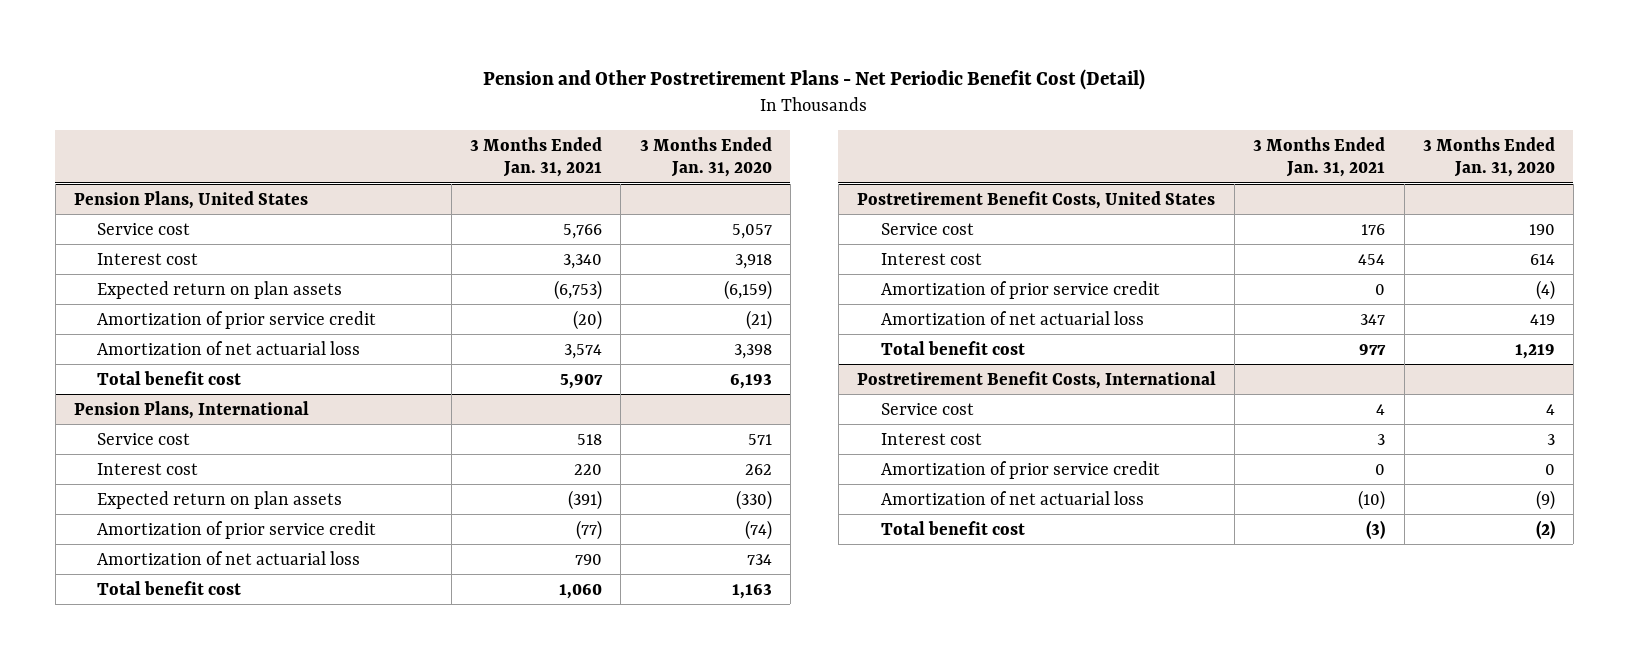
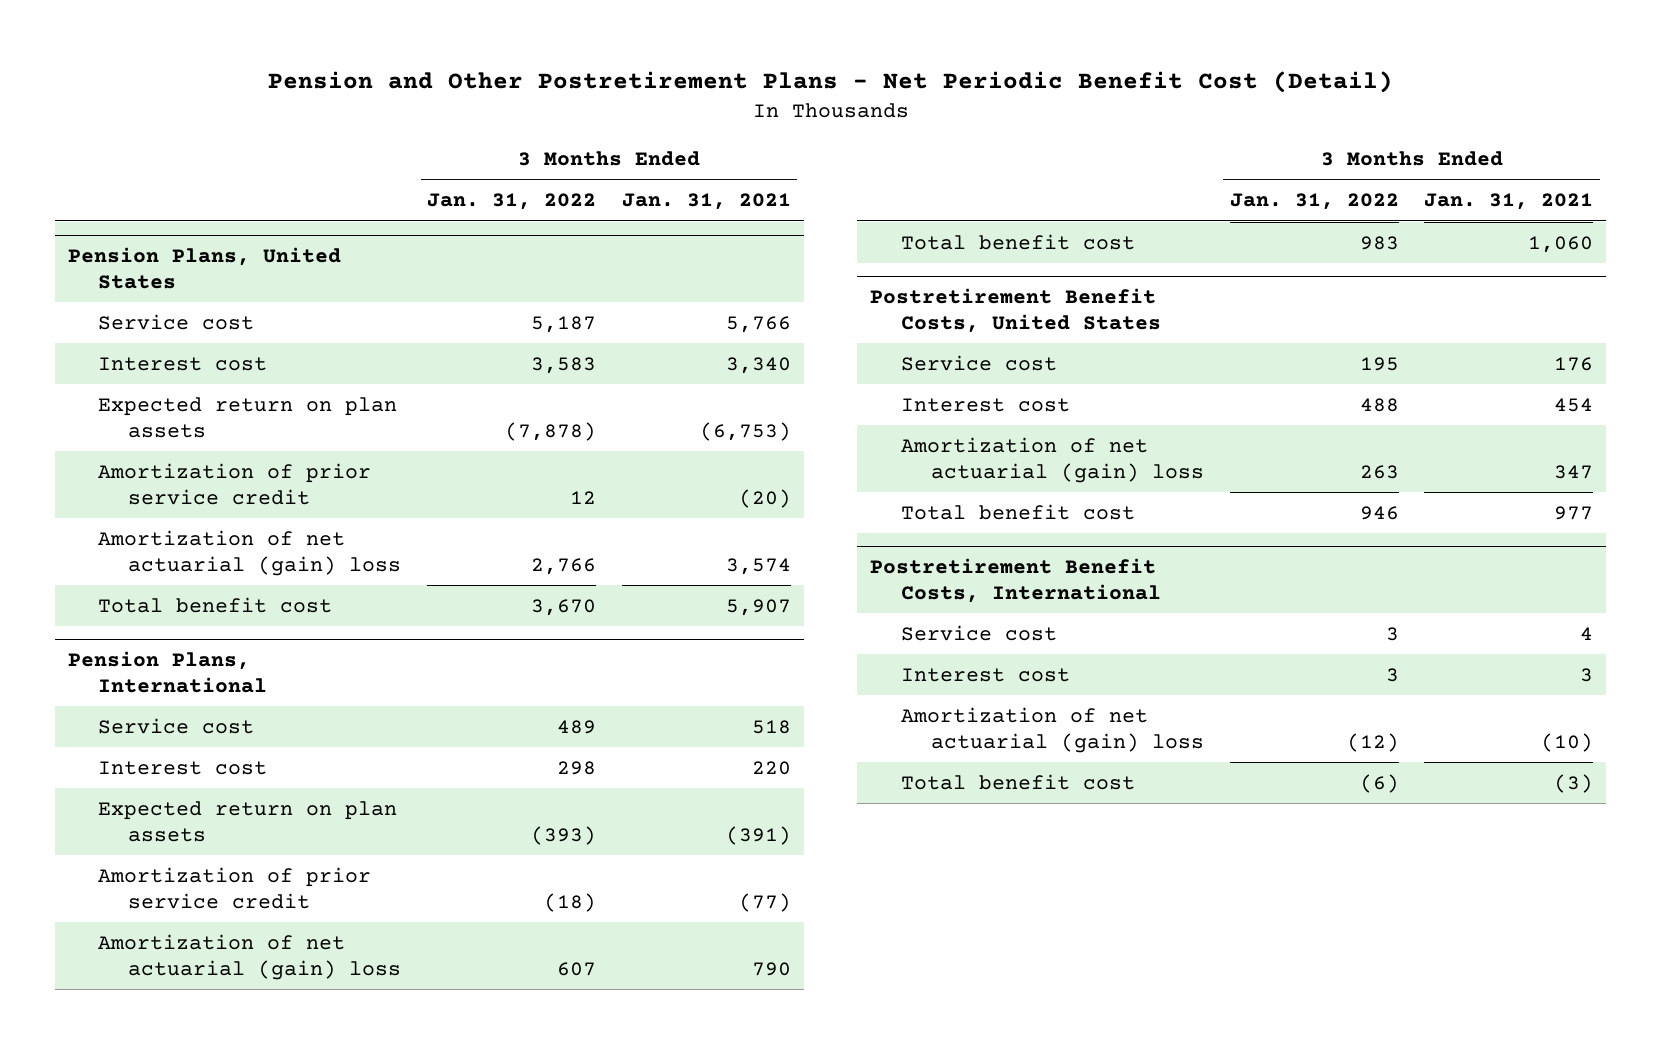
- | 3 Months Ended Jan. 31, 2021 | 3 Months Ended Jan. 31, 2020
+ | 3 Months Ended Jan. 31, 2022 | 3 Months Ended Jan. 31, 2021
@ Pension Plans, United States
- Amortization of net actuarial loss | 3,574 | 3,398
+ Amortization of net actuarial (gain) loss | 2,766 | 3,574
@ Pension Plans, International
- Amortization of net actuarial loss | 790 | 734
+ Amortization of net actuarial (gain) loss | 607 | 790
@ Postretirement Benefit Costs, United States
- Amortization of prior service credit | 0 | (4)
- Amortization of net actuarial loss | 347 | 419
+ Amortization of net actuarial (gain) loss | 263 | 347
@ Postretirement Benefit Costs, International
- Amortization of prior service credit | 0 | 0
- Amortization of net actuarial loss | (10) | (9)
+ Amortization of net actuarial (gain) loss | (12) | (10)

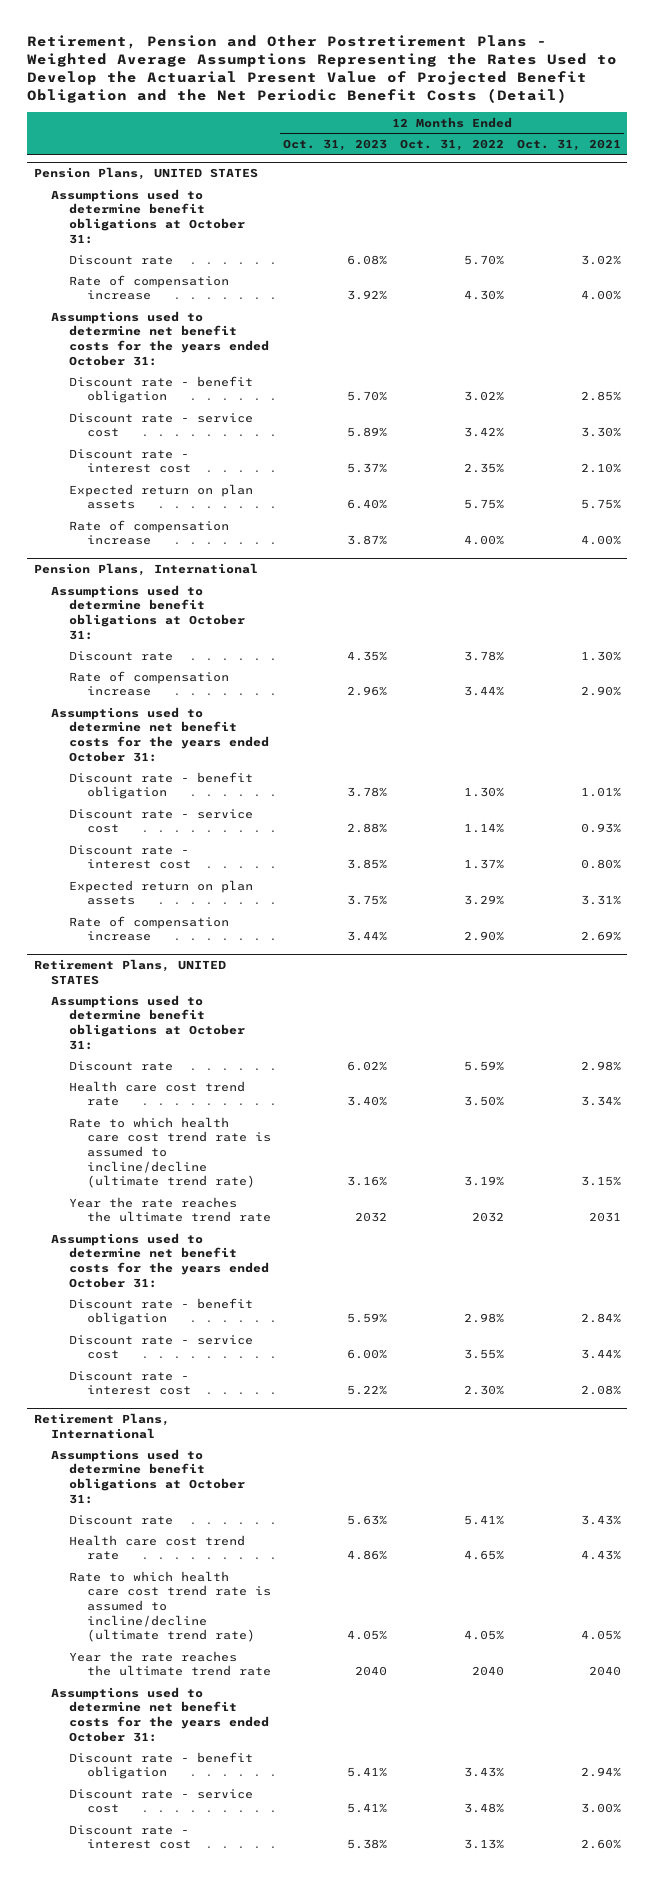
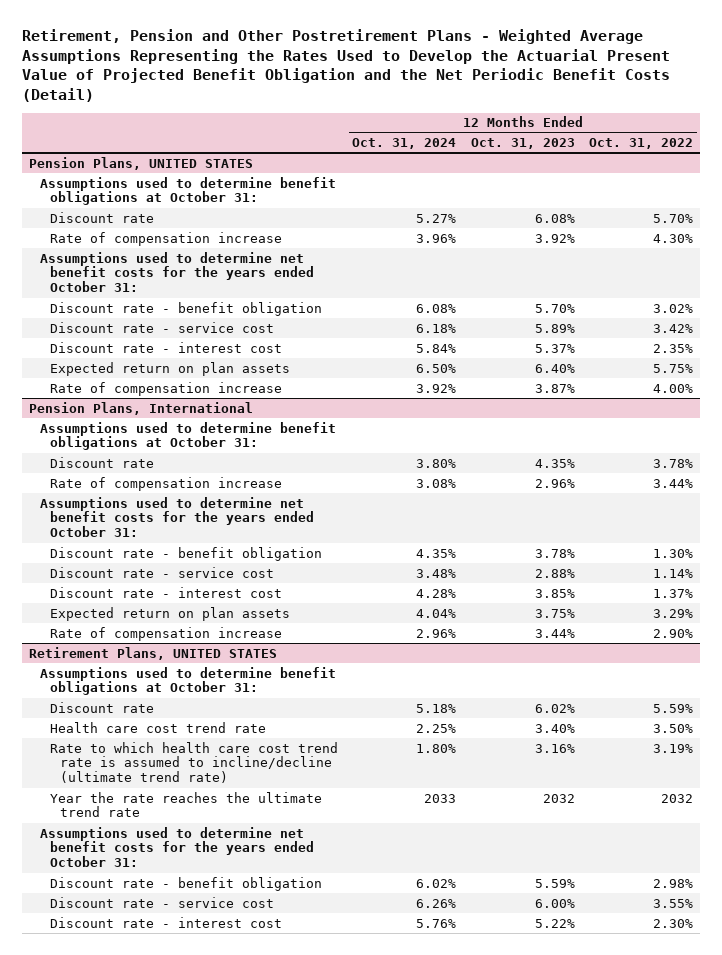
- | 12 Months Ended Oct. 31, 2023 | 12 Months Ended Oct. 31, 2022 | 12 Months Ended Oct. 31, 2021
+ | 12 Months Ended Oct. 31, 2024 | 12 Months Ended Oct. 31, 2023 | 12 Months Ended Oct. 31, 2022
- Retirement Plans, International
- Assumptions used to determine benefit obligations at October 31:
- Discount rate | 5.63% | 5.41% | 3.43%
- Health care cost trend rate | 4.86% | 4.65% | 4.43%
- Rate to which health care cost trend rate is assumed to incline/decline (ultimate trend rate) | 4.05% | 4.05% | 4.05%
- Year the rate reaches the ultimate trend rate | 2040 | 2040 | 2040
- Assumptions used to determine net benefit costs for the years ended October 31:
- Discount rate - benefit obligation | 5.41% | 3.43% | 2.94%
- Discount rate - service cost | 5.41% | 3.48% | 3.00%
- Discount rate - interest cost | 5.38% | 3.13% | 2.60%

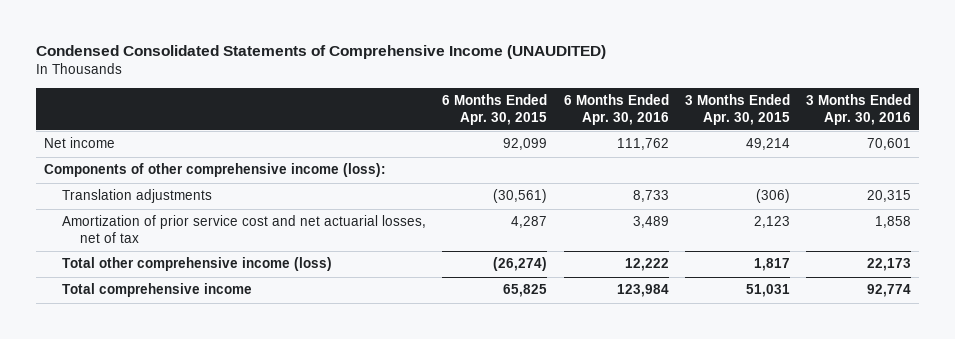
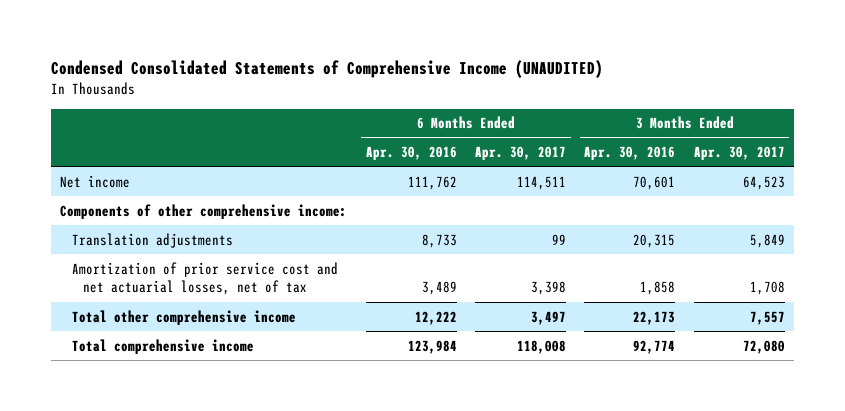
- | 6 Months Ended Apr. 30, 2015 | 6 Months Ended Apr. 30, 2016 | 3 Months Ended Apr. 30, 2015 | 3 Months Ended Apr. 30, 2016
+ | 6 Months Ended Apr. 30, 2016 | 6 Months Ended Apr. 30, 2017 | 3 Months Ended Apr. 30, 2016 | 3 Months Ended Apr. 30, 2017
- Components of other comprehensive income (loss):
+ Components of other comprehensive income:
- Total other comprehensive income (loss) | (26,274) | 12,222 | 1,817 | 22,173
+ Total other comprehensive income | 12,222 | 3,497 | 22,173 | 7,557

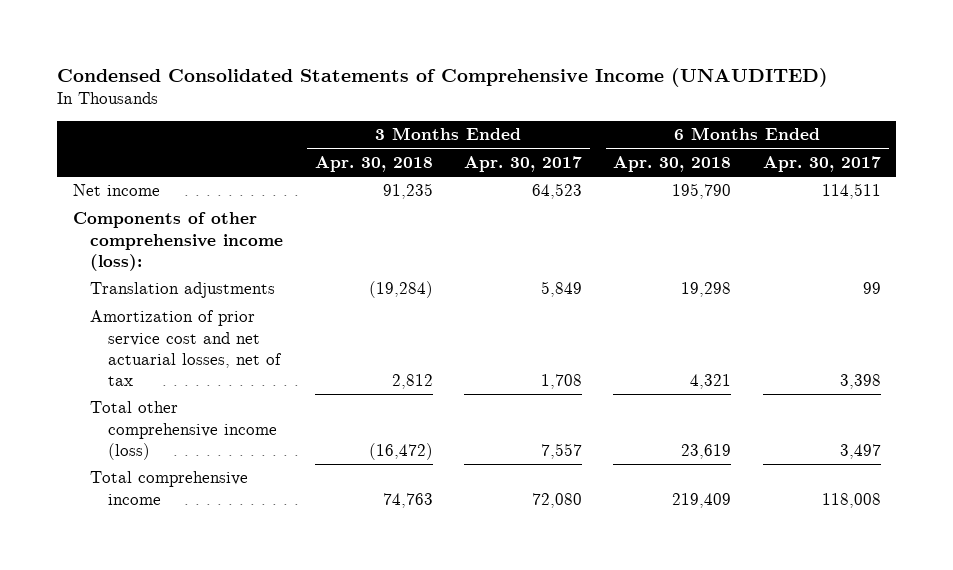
- | 6 Months Ended Apr. 30, 2016 | 6 Months Ended Apr. 30, 2017 | 3 Months Ended Apr. 30, 2016 | 3 Months Ended Apr. 30, 2017
+ | 3 Months Ended Apr. 30, 2018 | 3 Months Ended Apr. 30, 2017 | 6 Months Ended Apr. 30, 2018 | 6 Months Ended Apr. 30, 2017
- Components of other comprehensive income:
+ Components of other comprehensive income (loss):
- Total other comprehensive income | 12,222 | 3,497 | 22,173 | 7,557
+ Total other comprehensive income (loss) | (16,472) | 7,557 | 23,619 | 3,497

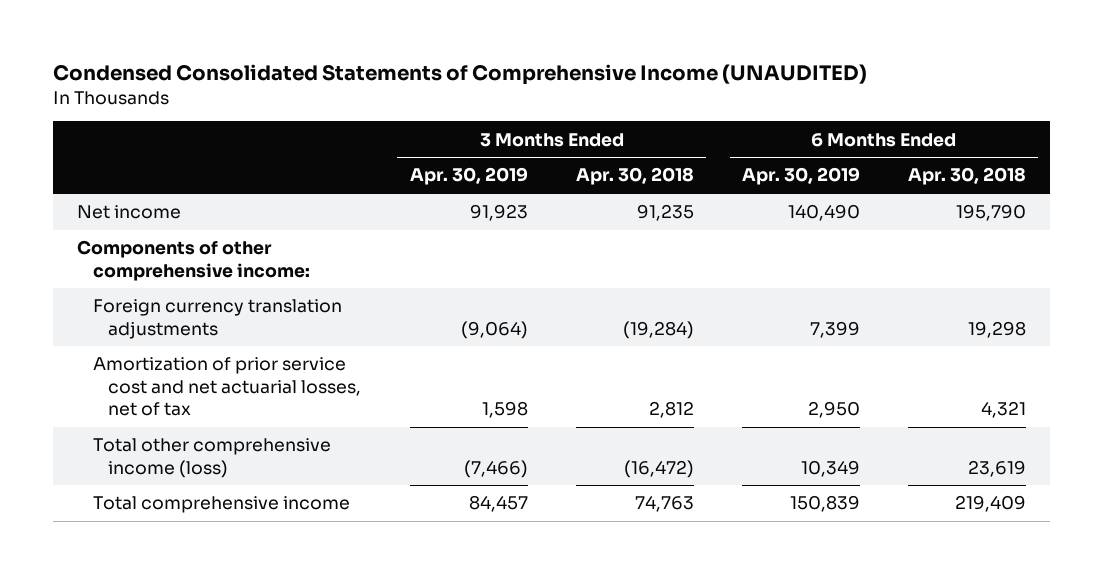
- | 3 Months Ended Apr. 30, 2018 | 3 Months Ended Apr. 30, 2017 | 6 Months Ended Apr. 30, 2018 | 6 Months Ended Apr. 30, 2017
+ | 3 Months Ended Apr. 30, 2019 | 3 Months Ended Apr. 30, 2018 | 6 Months Ended Apr. 30, 2019 | 6 Months Ended Apr. 30, 2018
- Components of other comprehensive income (loss):
- Translation adjustments | (19,284) | 5,849 | 19,298 | 99
+ Components of other comprehensive income:
+ Foreign currency translation adjustments | (9,064) | (19,284) | 7,399 | 19,298

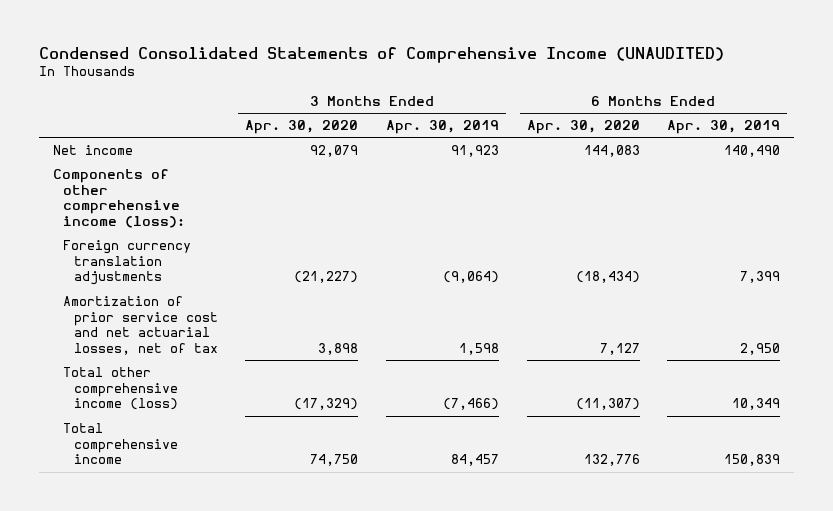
- | 3 Months Ended Apr. 30, 2019 | 3 Months Ended Apr. 30, 2018 | 6 Months Ended Apr. 30, 2019 | 6 Months Ended Apr. 30, 2018
+ | 3 Months Ended Apr. 30, 2020 | 3 Months Ended Apr. 30, 2019 | 6 Months Ended Apr. 30, 2020 | 6 Months Ended Apr. 30, 2019
- Components of other comprehensive income:
+ Components of other comprehensive income (loss):

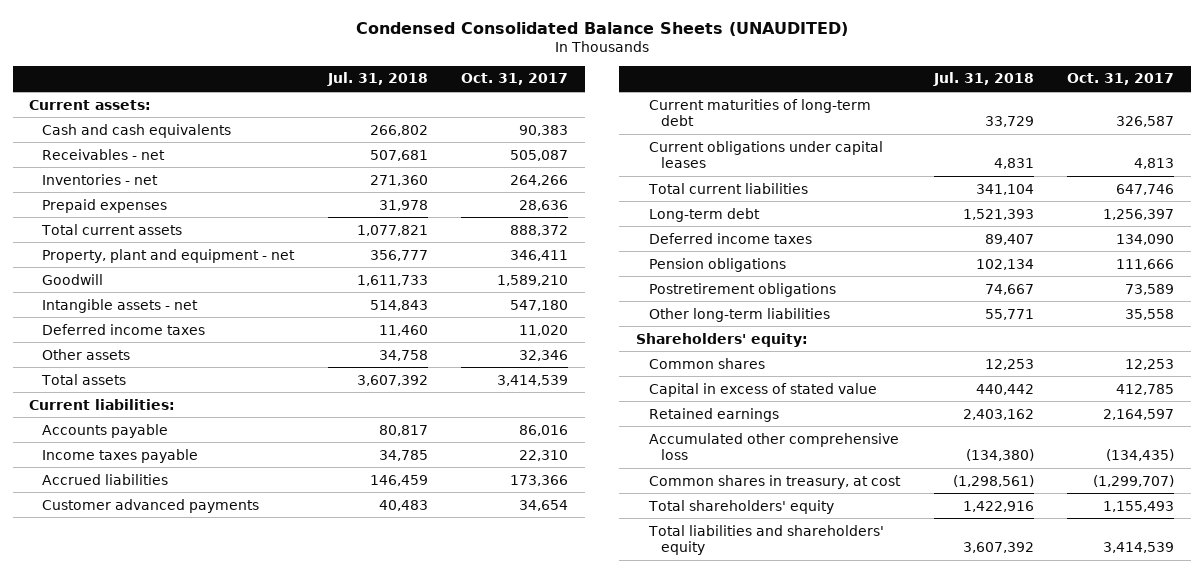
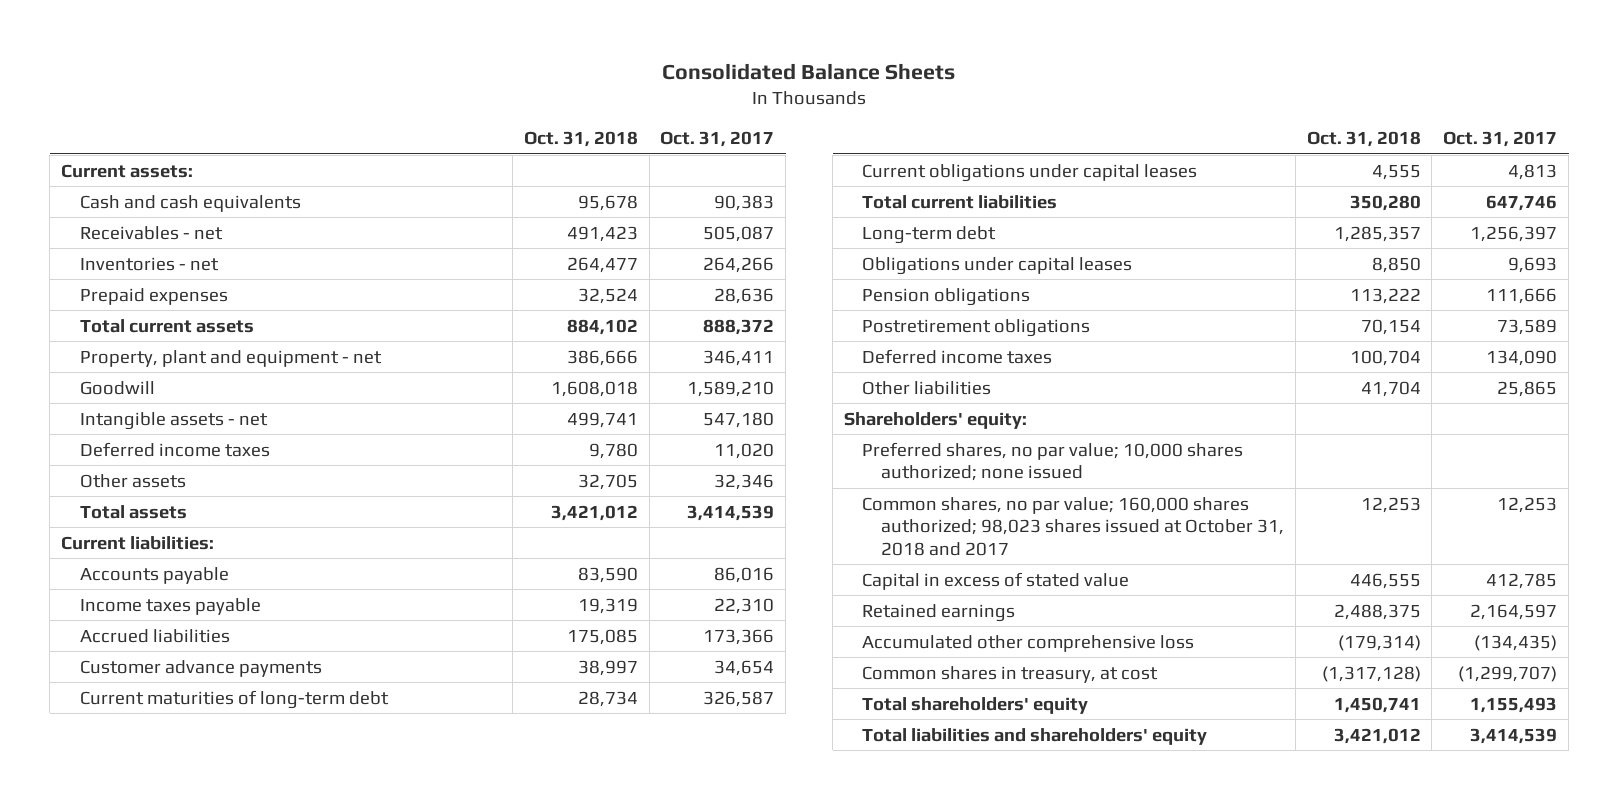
- Condensed Consolidated Balance Sheets (UNAUDITED)
+ Consolidated Balance Sheets
- | Jul. 31, 2018 | Oct. 31, 2017
+ | Oct. 31, 2018 | Oct. 31, 2017
- Customer advanced payments | 40,483 | 34,654
+ Customer advance payments | 38,997 | 34,654
+ Obligations under capital leases | 8,850 | 9,693
- Other long-term liabilities | 55,771 | 35,558
moved down: Deferred income taxes | 100,704 | 134,090
+ Other liabilities | 41,704 | 25,865
- Common shares | 12,253 | 12,253
+ Preferred shares, no par value; 10,000 shares authorized; none issued
+ Common shares, no par value; 160,000 shares authorized; 98,023 shares issued at October 31, 2018 and 2017 | 12,253 | 12,253

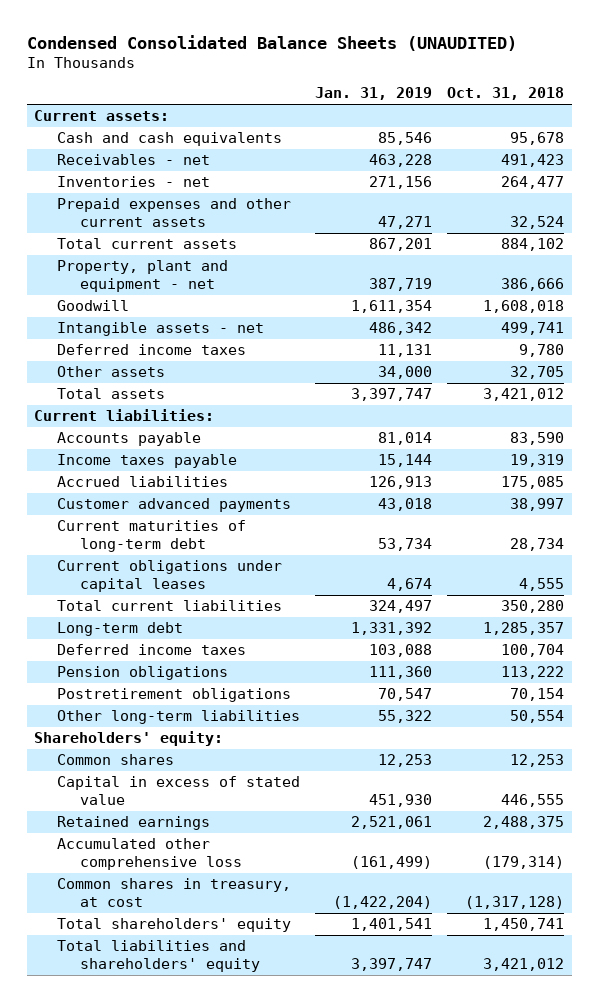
- Consolidated Balance Sheets
+ Condensed Consolidated Balance Sheets (UNAUDITED)
- | Oct. 31, 2018 | Oct. 31, 2017
+ | Jan. 31, 2019 | Oct. 31, 2018
- Prepaid expenses | 32,524 | 28,636
+ Prepaid expenses and other current assets | 47,271 | 32,524
- Customer advance payments | 38,997 | 34,654
+ Customer advanced payments | 43,018 | 38,997
- Obligations under capital leases | 8,850 | 9,693
moved up: Deferred income taxes | 103,088 | 100,704
- Other liabilities | 41,704 | 25,865
+ Other long-term liabilities | 55,322 | 50,554
- Preferred shares, no par value; 10,000 shares authorized; none issued
- Common shares, no par value; 160,000 shares authorized; 98,023 shares issued at October 31, 2018 and 2017 | 12,253 | 12,253
+ Common shares | 12,253 | 12,253

